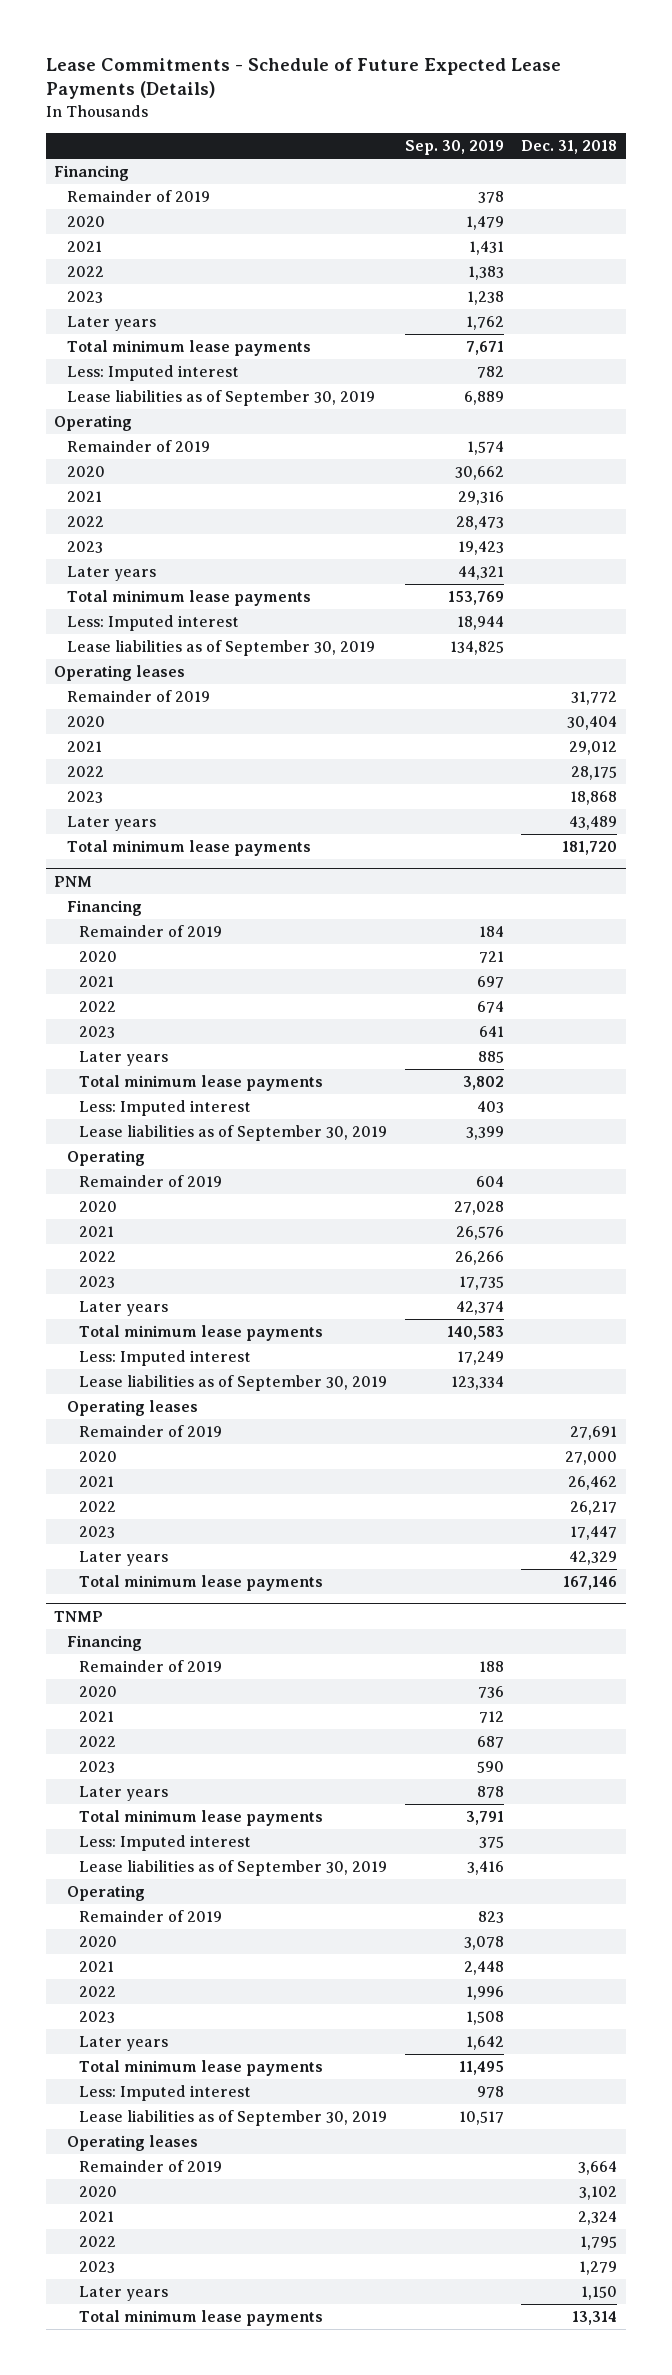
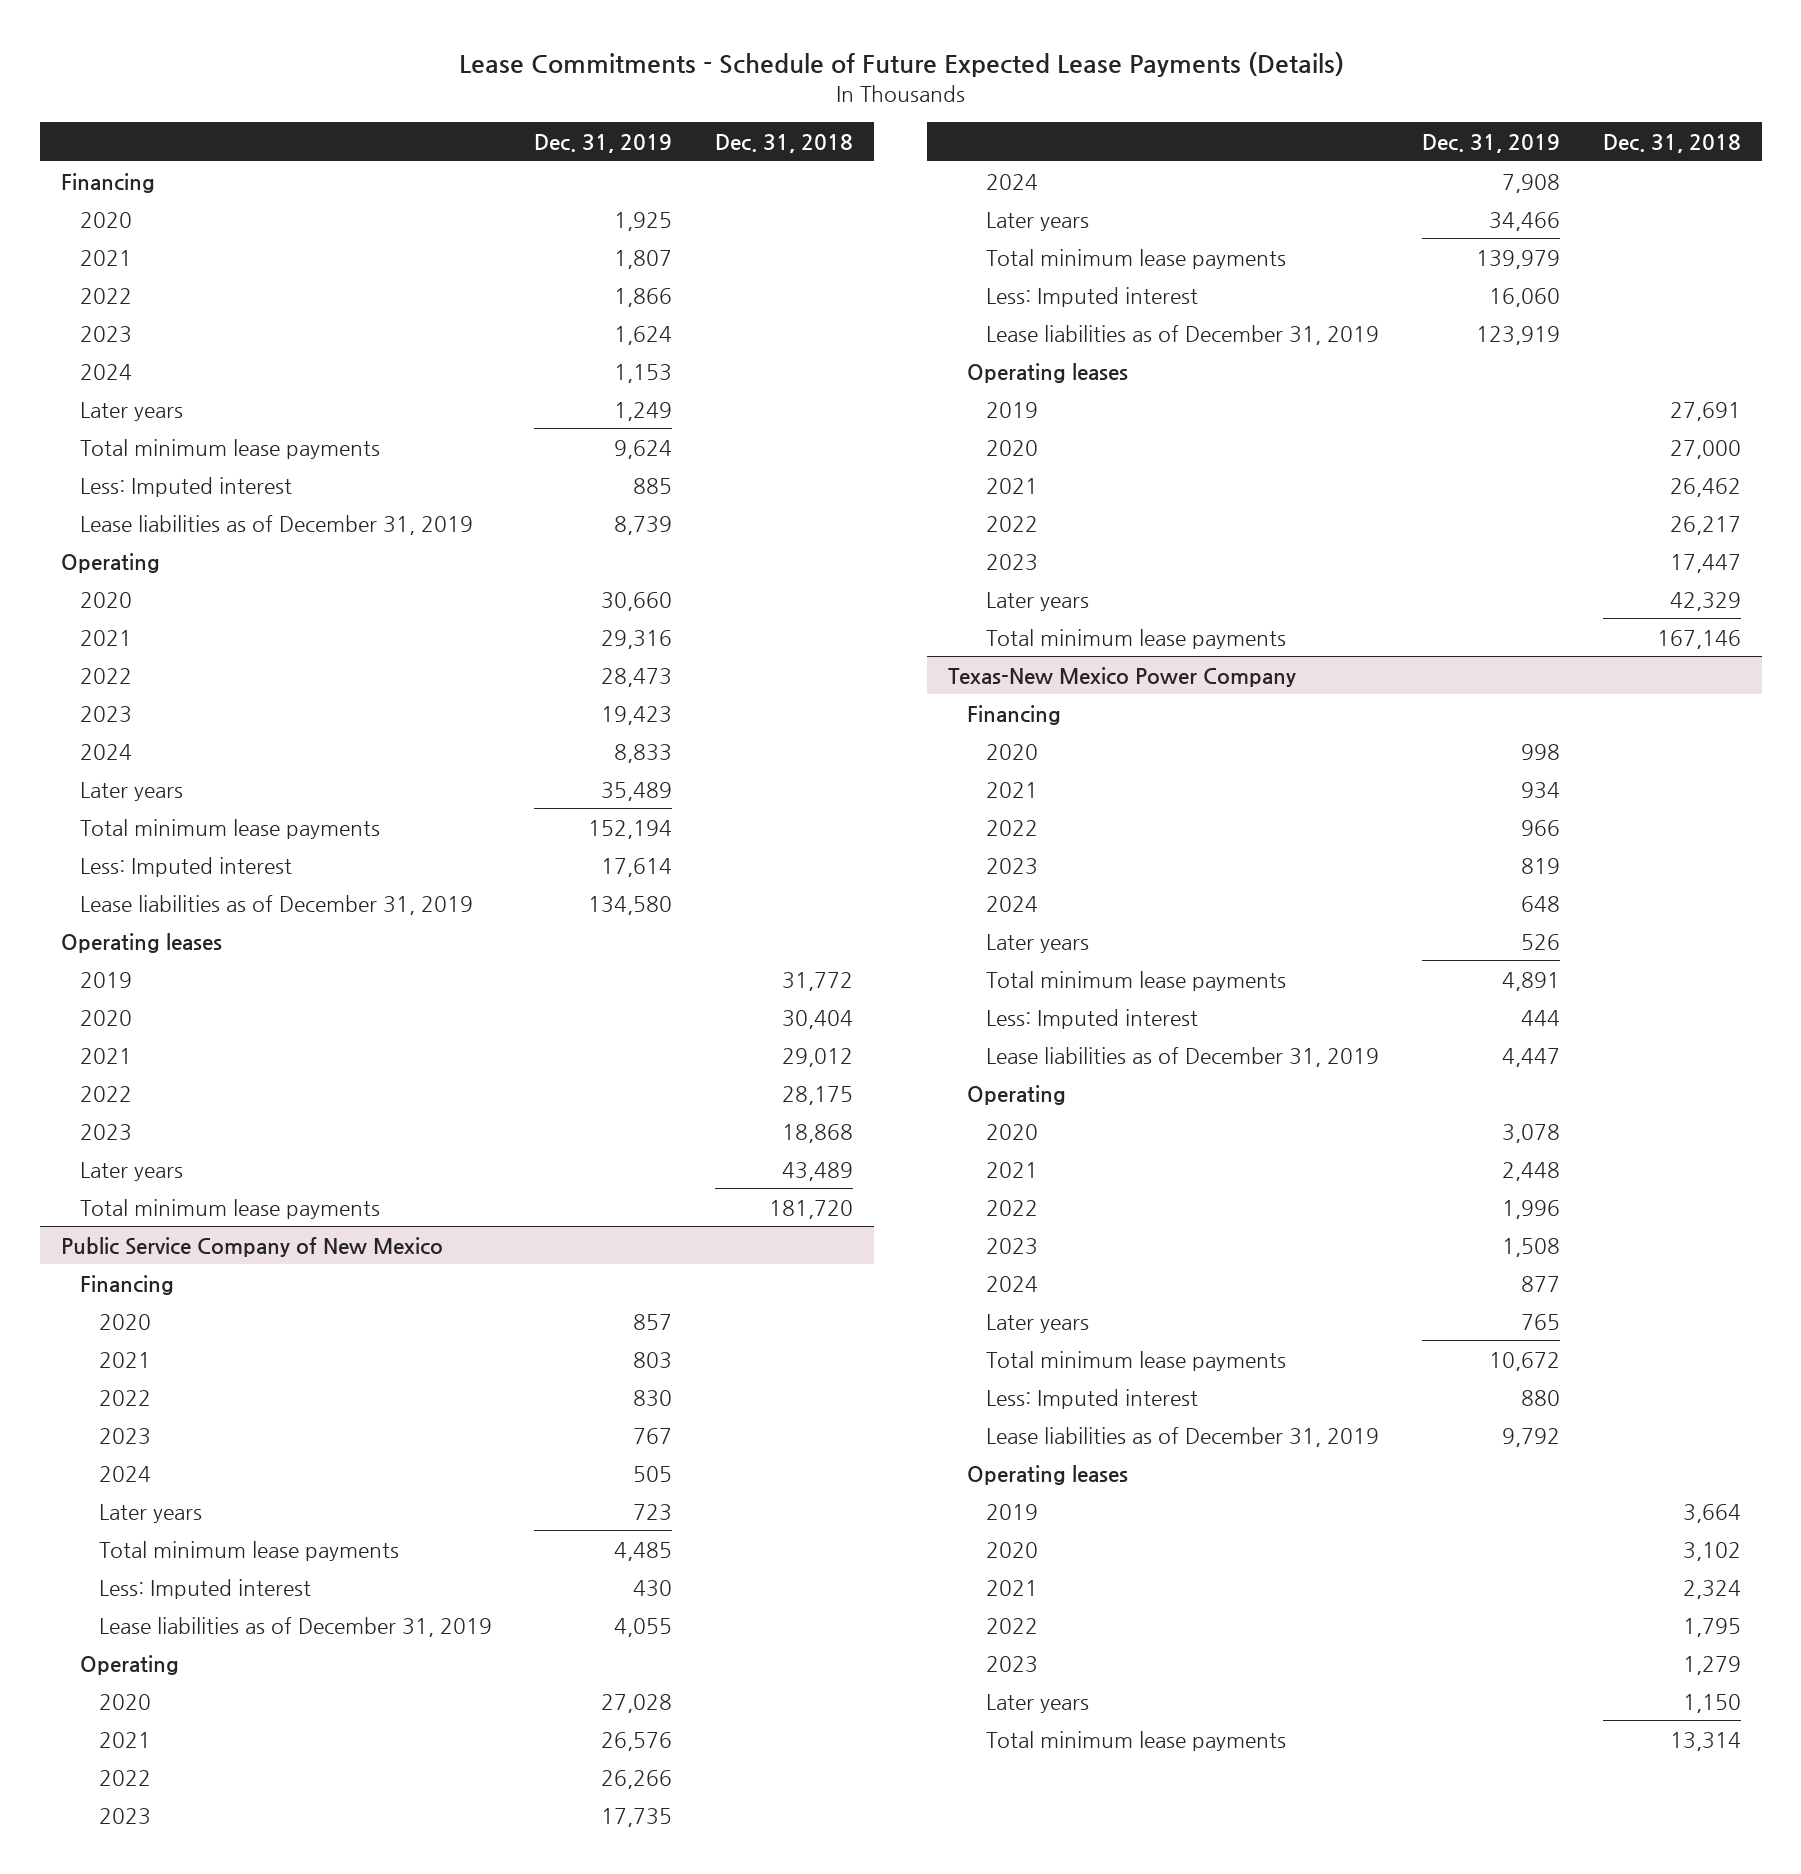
- | Sep. 30, 2019 | Dec. 31, 2018
+ | Dec. 31, 2019 | Dec. 31, 2018
- Remainder of 2019 | 378 |
+ 2024 | 1,153 |
- Lease liabilities as of September 30, 2019 | 6,889 |
+ Lease liabilities as of December 31, 2019 | 8,739 |
- Remainder of 2019 | 1,574 |
+ 2024 | 8,833 |
- Lease liabilities as of September 30, 2019 | 134,825 |
+ Lease liabilities as of December 31, 2019 | 134,580 |
- Remainder of 2019 | | 31,772
+ 2019 | | 31,772
- PNM
+ Public Service Company of New Mexico
- Remainder of 2019 | 184 |
+ 2024 | 505 |
- Lease liabilities as of September 30, 2019 | 3,399 |
+ Lease liabilities as of December 31, 2019 | 4,055 |
- Remainder of 2019 | 604 |
+ 2024 | 7,908 |
- Lease liabilities as of September 30, 2019 | 123,334 |
+ Lease liabilities as of December 31, 2019 | 123,919 |
- Remainder of 2019 | | 27,691
+ 2019 | | 27,691
- TNMP
+ Texas-New Mexico Power Company
- Remainder of 2019 | 188 |
+ 2024 | 648 |
- Lease liabilities as of September 30, 2019 | 3,416 |
+ Lease liabilities as of December 31, 2019 | 4,447 |
- Remainder of 2019 | 823 |
+ 2024 | 877 |
- Lease liabilities as of September 30, 2019 | 10,517 |
+ Lease liabilities as of December 31, 2019 | 9,792 |
- Remainder of 2019 | | 3,664
+ 2019 | | 3,664

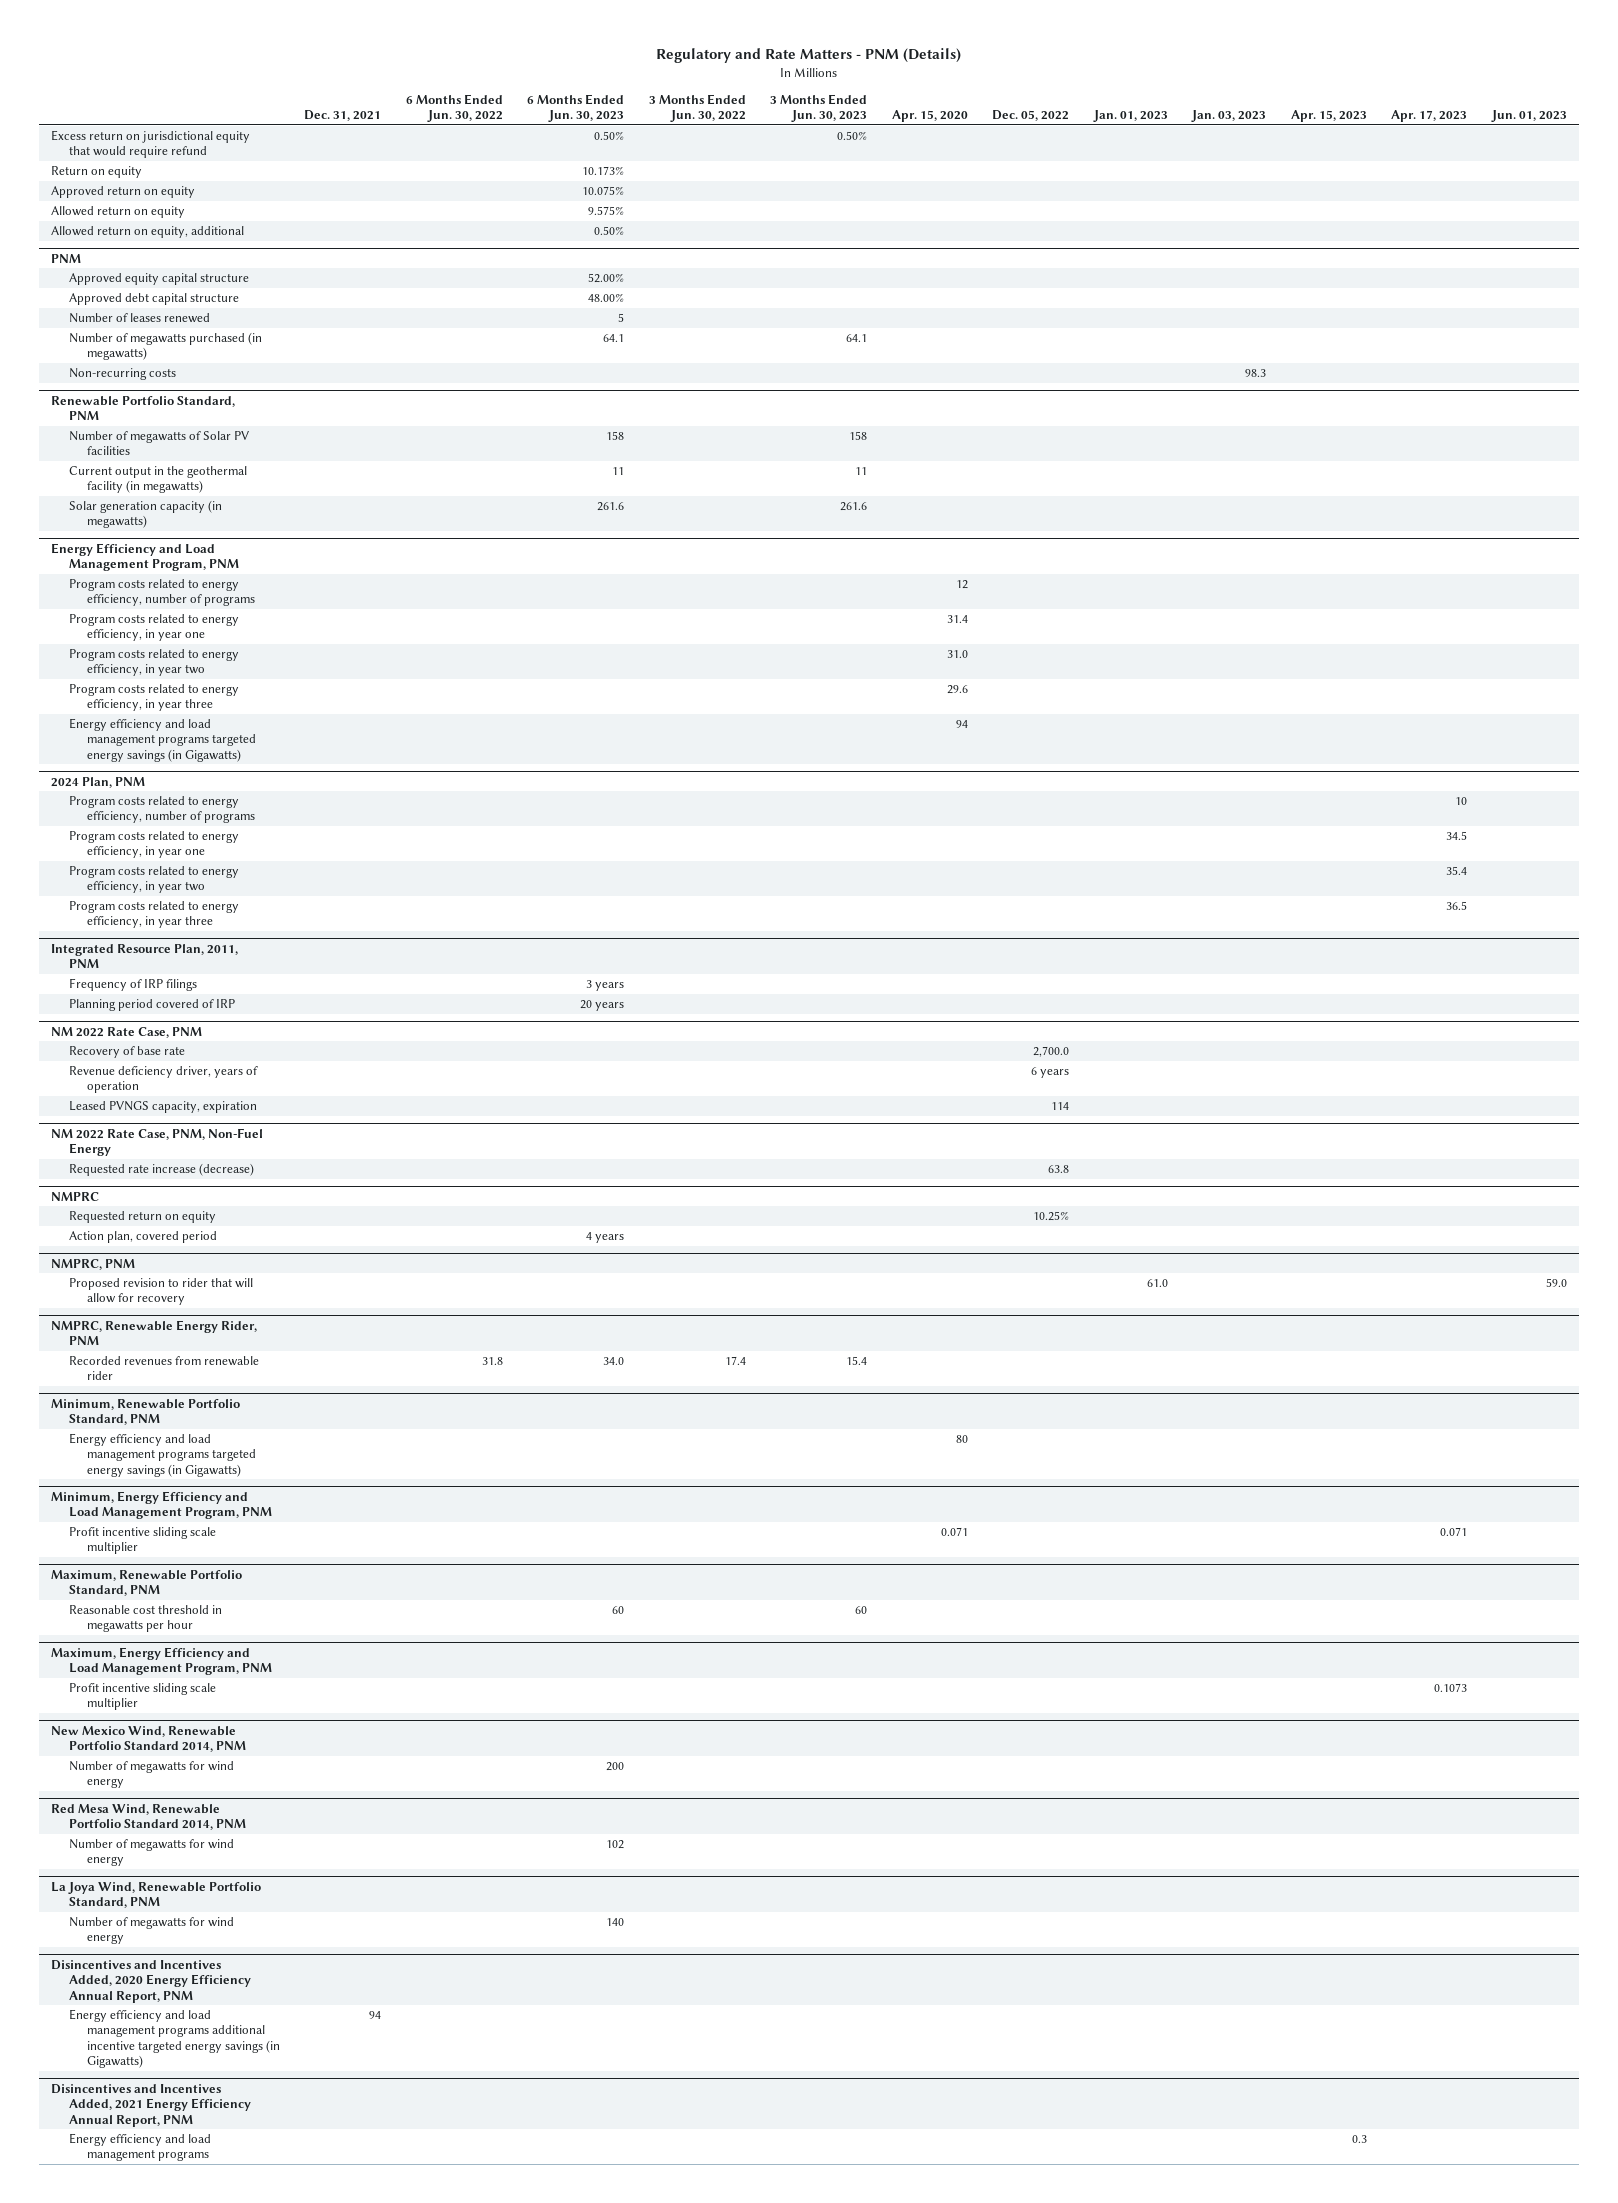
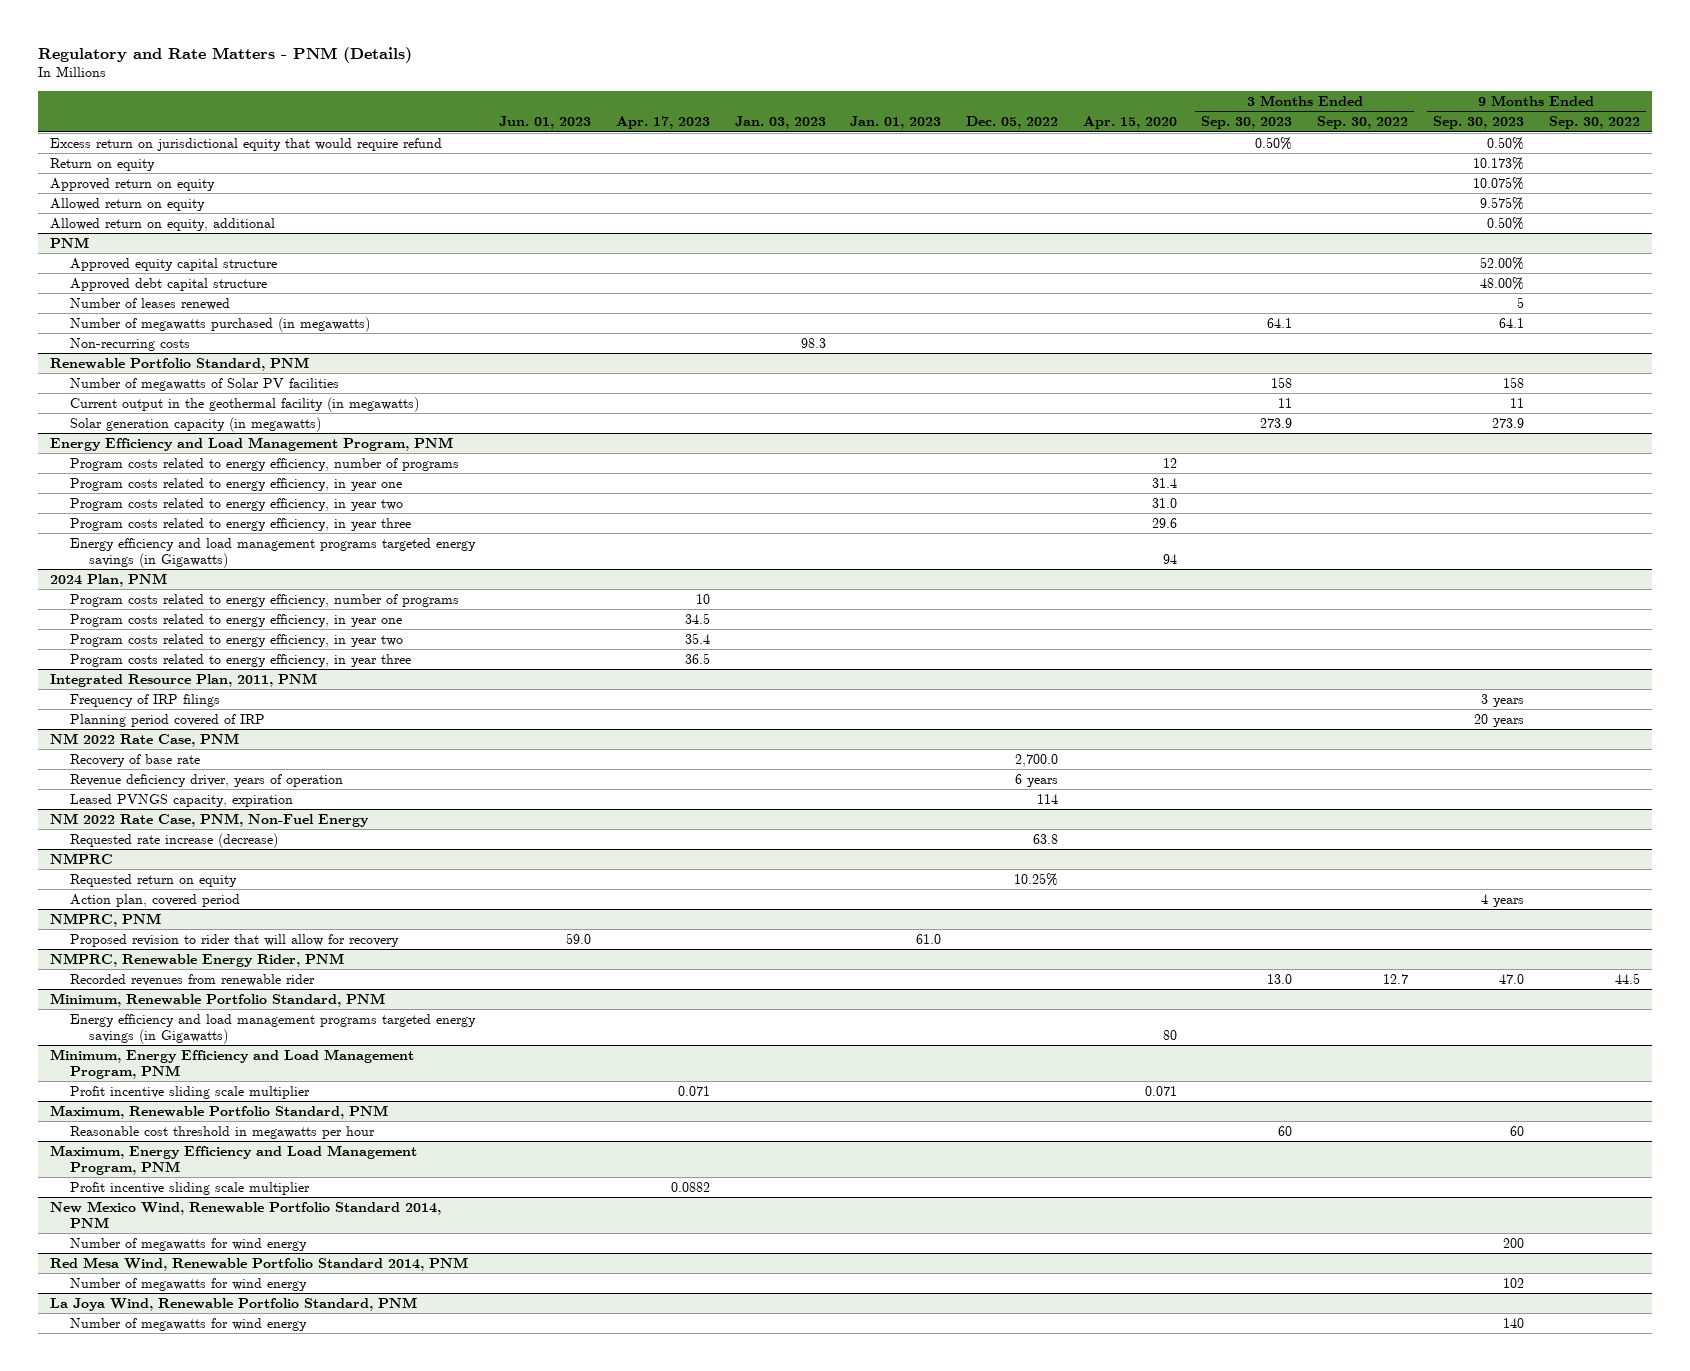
- | Dec. 31, 2021 | 6 Months Ended Jun. 30, 2022 | 6 Months Ended Jun. 30, 2023 | 3 Months Ended Jun. 30, 2022 | 3 Months Ended Jun. 30, 2023 | Apr. 15, 2020 | Dec. 05, 2022 | Jan. 01, 2023 | Jan. 03, 2023 | Apr. 15, 2023 | Apr. 17, 2023 | Jun. 01, 2023
+ | Jun. 01, 2023 | Apr. 17, 2023 | Jan. 03, 2023 | Jan. 01, 2023 | Dec. 05, 2022 | Apr. 15, 2020 | 3 Months Ended Sep. 30, 2023 | 3 Months Ended Sep. 30, 2022 | 9 Months Ended Sep. 30, 2023 | 9 Months Ended Sep. 30, 2022
@ Maximum, Energy Efficiency and Load Management Program, PNM
- Profit incentive sliding scale multiplier | | | | | | | | | | | 0.1073 |
+ Profit incentive sliding scale multiplier | | 0.0882 | | | | | | | |
- Disincentives and Incentives Added, 2020 Energy Efficiency Annual Report, PNM
- Energy efficiency and load management programs additional incentive targeted energy savings (in Gigawatts) | 94 | | | | | | | | | | |
- Disincentives and Incentives Added, 2021 Energy Efficiency Annual Report, PNM
- Energy efficiency and load management programs | | | | | | | | | | 0.3 | |

